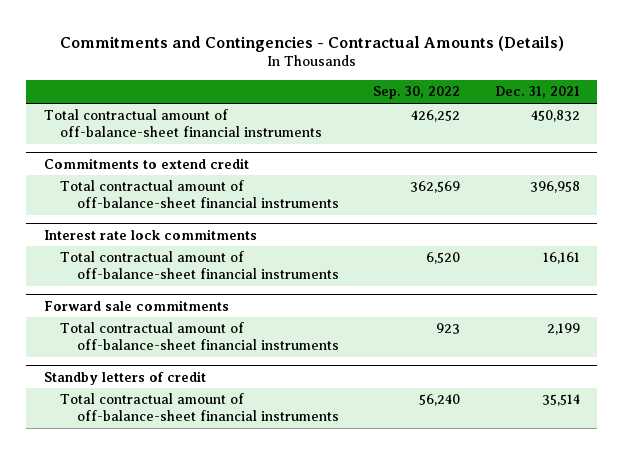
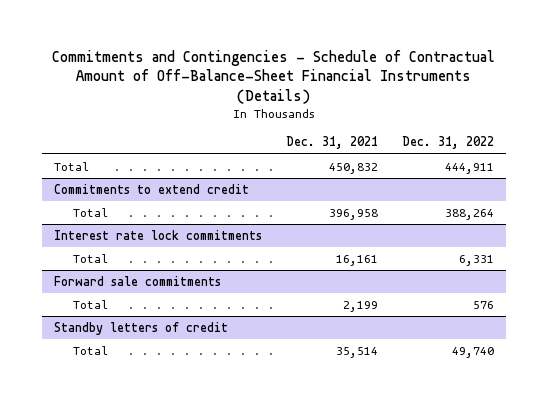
- Commitments and Contingencies - Contractual Amounts (Details)
+ Commitments and Contingencies - Schedule of Contractual Amount of Off-Balance-Sheet Financial Instruments (Details)
- | Sep. 30, 2022 | Dec. 31, 2021
+ | Dec. 31, 2021 | Dec. 31, 2022
- Total contractual amount of off-balance-sheet financial instruments | 426,252 | 450,832
+ Total | 450,832 | 444,911
@ Commitments to extend credit
- Total contractual amount of off-balance-sheet financial instruments | 362,569 | 396,958
+ Total | 396,958 | 388,264
@ Interest rate lock commitments
- Total contractual amount of off-balance-sheet financial instruments | 6,520 | 16,161
+ Total | 16,161 | 6,331
@ Forward sale commitments
- Total contractual amount of off-balance-sheet financial instruments | 923 | 2,199
+ Total | 2,199 | 576
@ Standby letters of credit
- Total contractual amount of off-balance-sheet financial instruments | 56,240 | 35,514
+ Total | 35,514 | 49,740

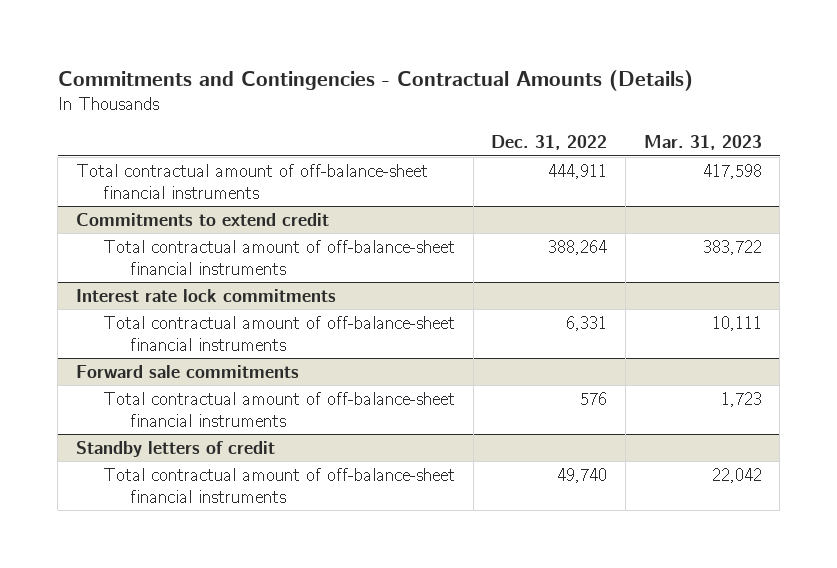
- Commitments and Contingencies - Schedule of Contractual Amount of Off-Balance-Sheet Financial Instruments (Details)
+ Commitments and Contingencies - Contractual Amounts (Details)
- | Dec. 31, 2021 | Dec. 31, 2022
+ | Dec. 31, 2022 | Mar. 31, 2023
- Total | 450,832 | 444,911
+ Total contractual amount of off-balance-sheet financial instruments | 444,911 | 417,598
@ Commitments to extend credit
- Total | 396,958 | 388,264
+ Total contractual amount of off-balance-sheet financial instruments | 388,264 | 383,722
@ Interest rate lock commitments
- Total | 16,161 | 6,331
+ Total contractual amount of off-balance-sheet financial instruments | 6,331 | 10,111
@ Forward sale commitments
- Total | 2,199 | 576
+ Total contractual amount of off-balance-sheet financial instruments | 576 | 1,723
@ Standby letters of credit
- Total | 35,514 | 49,740
+ Total contractual amount of off-balance-sheet financial instruments | 49,740 | 22,042

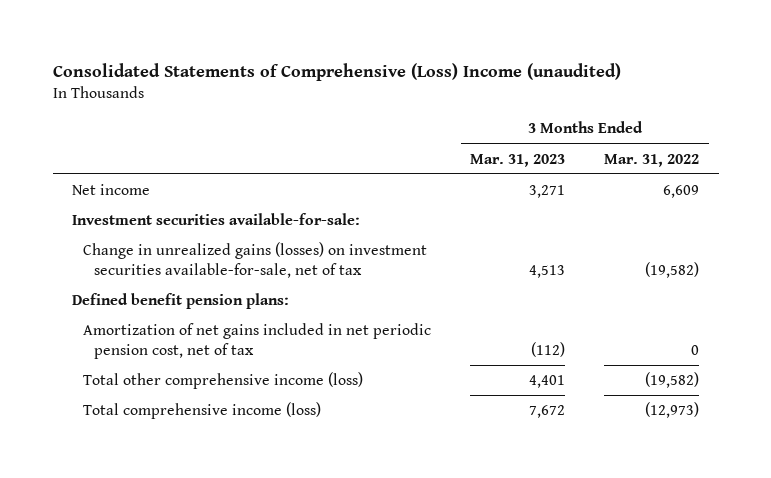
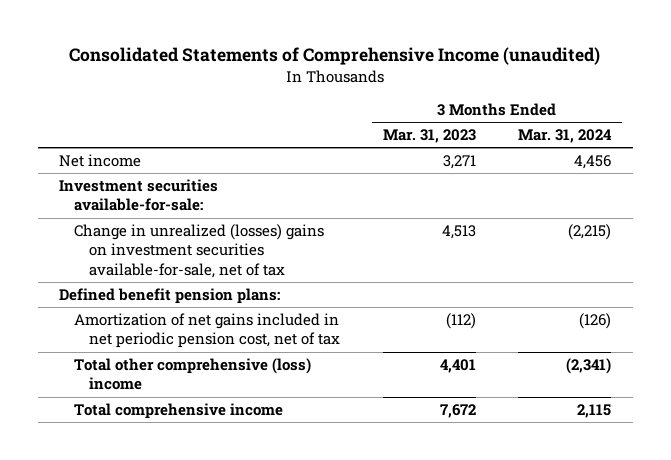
- Consolidated Statements of Comprehensive (Loss) Income (unaudited)
+ Consolidated Statements of Comprehensive Income (unaudited)
- | 3 Months Ended Mar. 31, 2023 | 3 Months Ended Mar. 31, 2022
+ | 3 Months Ended Mar. 31, 2023 | 3 Months Ended Mar. 31, 2024
- Change in unrealized gains (losses) on investment securities available-for-sale, net of tax | 4,513 | (19,582)
+ Change in unrealized (losses) gains on investment securities available-for-sale, net of tax | 4,513 | (2,215)
- Total other comprehensive income (loss) | 4,401 | (19,582)
- Total comprehensive income (loss) | 7,672 | (12,973)
+ Total other comprehensive (loss) income | 4,401 | (2,341)
+ Total comprehensive income | 7,672 | 2,115

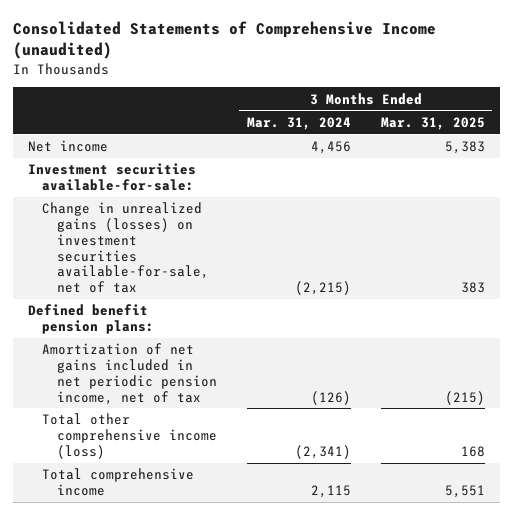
- | 3 Months Ended Mar. 31, 2023 | 3 Months Ended Mar. 31, 2024
+ | 3 Months Ended Mar. 31, 2024 | 3 Months Ended Mar. 31, 2025
- Change in unrealized (losses) gains on investment securities available-for-sale, net of tax | 4,513 | (2,215)
+ Change in unrealized gains (losses) on investment securities available-for-sale, net of tax | (2,215) | 383
- Amortization of net gains included in net periodic pension cost, net of tax | (112) | (126)
- Total other comprehensive (loss) income | 4,401 | (2,341)
+ Amortization of net gains included in net periodic pension income, net of tax | (126) | (215)
+ Total other comprehensive income (loss) | (2,341) | 168

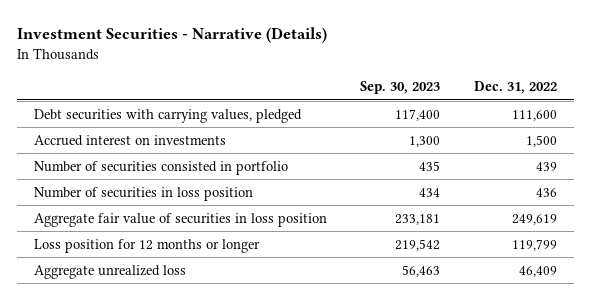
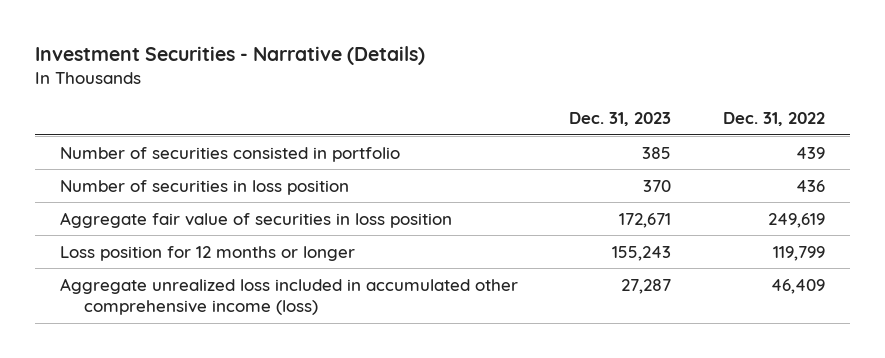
- | Sep. 30, 2023 | Dec. 31, 2022
+ | Dec. 31, 2023 | Dec. 31, 2022
- Debt securities with carrying values, pledged | 117,400 | 111,600
- Accrued interest on investments | 1,300 | 1,500
- Aggregate unrealized loss | 56,463 | 46,409
+ Aggregate unrealized loss included in accumulated other comprehensive income (loss) | 27,287 | 46,409

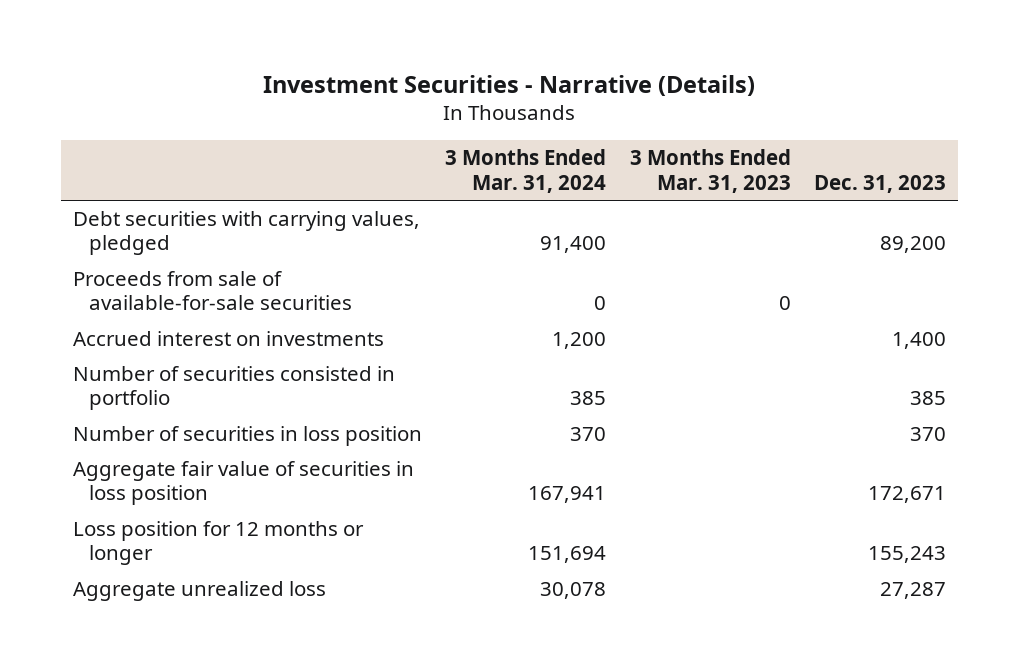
- | Dec. 31, 2023 | Dec. 31, 2022
+ | 3 Months Ended Mar. 31, 2024 | 3 Months Ended Mar. 31, 2023 | Dec. 31, 2023
+ Debt securities with carrying values, pledged | 91,400 | | 89,200
+ Proceeds from sale of available-for-sale securities | 0 | 0 |
+ Accrued interest on investments | 1,200 | | 1,400
- Aggregate unrealized loss included in accumulated other comprehensive income (loss) | 27,287 | 46,409
+ Aggregate unrealized loss | 30,078 | | 27,287

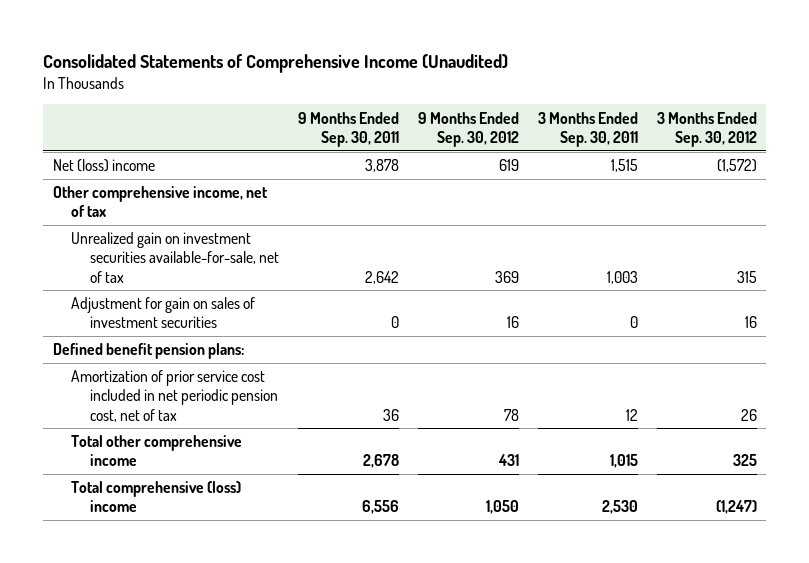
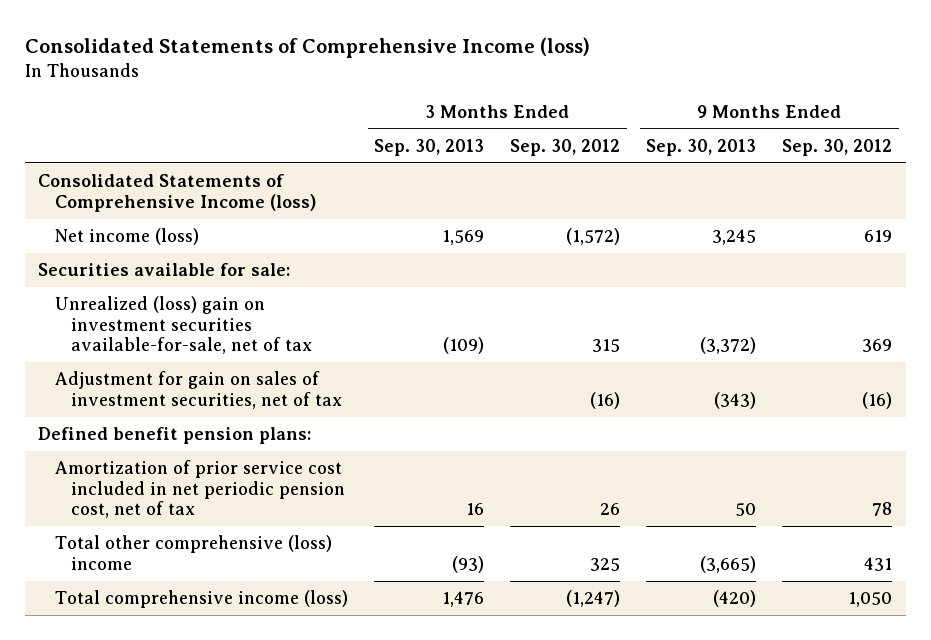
- Consolidated Statements of Comprehensive Income (Unaudited)
+ Consolidated Statements of Comprehensive Income (loss)
- | 9 Months Ended Sep. 30, 2011 | 9 Months Ended Sep. 30, 2012 | 3 Months Ended Sep. 30, 2011 | 3 Months Ended Sep. 30, 2012
+ | 3 Months Ended Sep. 30, 2013 | 3 Months Ended Sep. 30, 2012 | 9 Months Ended Sep. 30, 2013 | 9 Months Ended Sep. 30, 2012
- Net (loss) income | 3,878 | 619 | 1,515 | (1,572)
- Other comprehensive income, net of tax
- Unrealized gain on investment securities available-for-sale, net of tax | 2,642 | 369 | 1,003 | 315
- Adjustment for gain on sales of investment securities | 0 | 16 | 0 | 16
+ Consolidated Statements of Comprehensive Income (loss)
+ Net income (loss) | 1,569 | (1,572) | 3,245 | 619
+ Securities available for sale:
+ Unrealized (loss) gain on investment securities available-for-sale, net of tax | (109) | 315 | (3,372) | 369
+ Adjustment for gain on sales of investment securities, net of tax | | (16) | (343) | (16)
- Total other comprehensive income | 2,678 | 431 | 1,015 | 325
- Total comprehensive (loss) income | 6,556 | 1,050 | 2,530 | (1,247)
+ Total other comprehensive (loss) income | (93) | 325 | (3,665) | 431
+ Total comprehensive income (loss) | 1,476 | (1,247) | (420) | 1,050

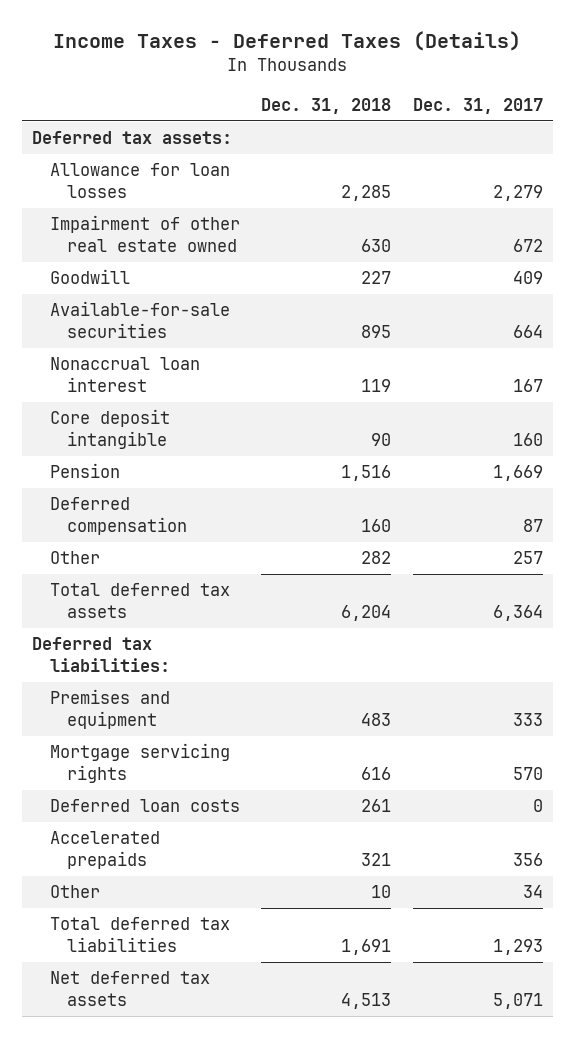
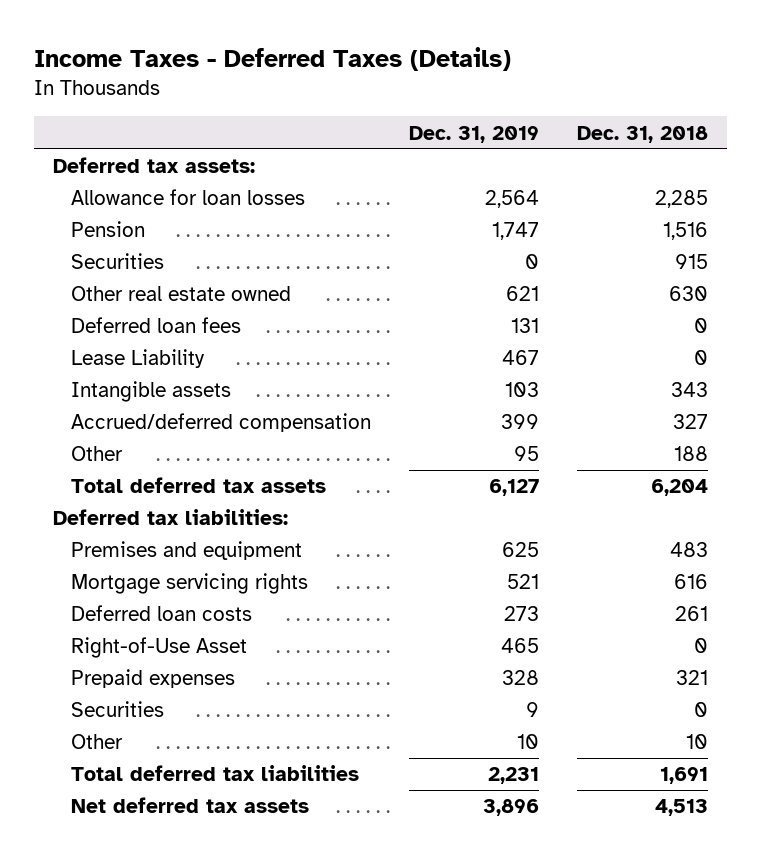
- | Dec. 31, 2018 | Dec. 31, 2017
+ | Dec. 31, 2019 | Dec. 31, 2018
- Impairment of other real estate owned | 630 | 672
- Goodwill | 227 | 409
- Available-for-sale securities | 895 | 664
- Nonaccrual loan interest | 119 | 167
- Core deposit intangible | 90 | 160
- Deferred compensation | 160 | 87
- Other | 282 | 257
+ Securities | 0 | 915
+ Other real estate owned | 621 | 630
+ Deferred loan fees | 131 | 0
+ Lease Liability | 467 | 0
+ Intangible assets | 103 | 343
+ Accrued/deferred compensation | 399 | 327
+ Other | 95 | 188
- Accelerated prepaids | 321 | 356
+ Right-of-Use Asset | 465 | 0
+ Prepaid expenses | 328 | 321
+ Securities | 9 | 0

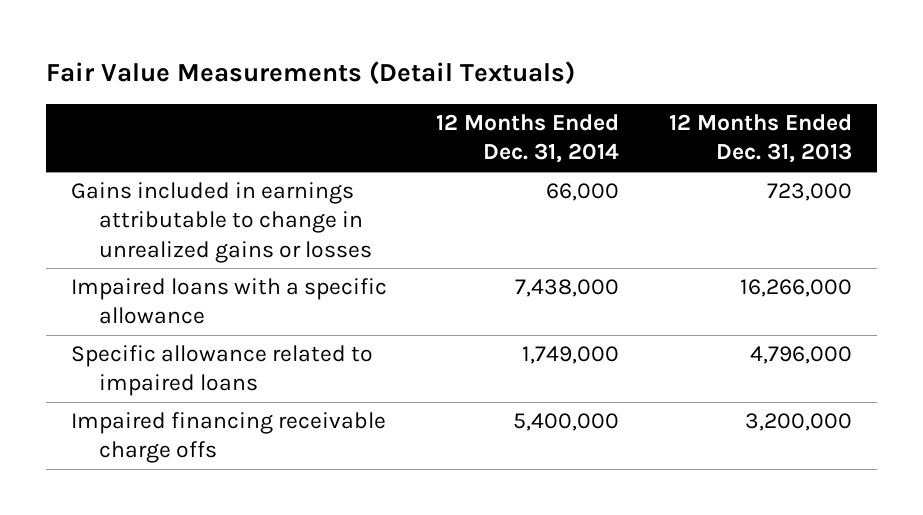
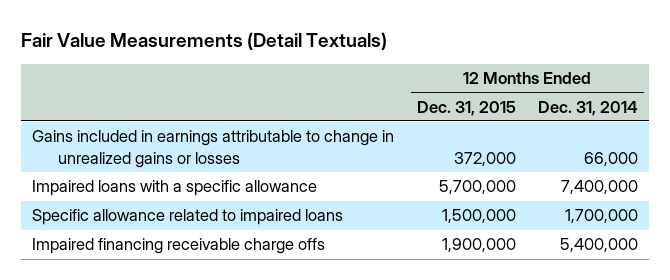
- | 12 Months Ended Dec. 31, 2014 | 12 Months Ended Dec. 31, 2013
+ | 12 Months Ended Dec. 31, 2015 | 12 Months Ended Dec. 31, 2014
- Impaired loans with a specific allowance | 7,438,000 | 16,266,000
- Specific allowance related to impaired loans | 1,749,000 | 4,796,000
+ Impaired loans with a specific allowance | 5,700,000 | 7,400,000
+ Specific allowance related to impaired loans | 1,500,000 | 1,700,000

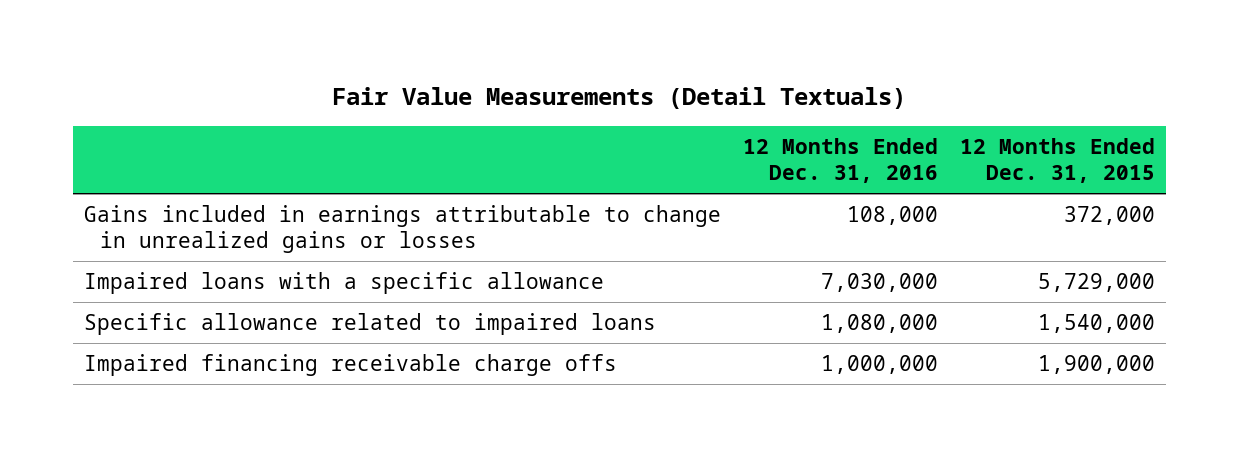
- | 12 Months Ended Dec. 31, 2015 | 12 Months Ended Dec. 31, 2014
+ | 12 Months Ended Dec. 31, 2016 | 12 Months Ended Dec. 31, 2015
- Impaired loans with a specific allowance | 5,700,000 | 7,400,000
- Specific allowance related to impaired loans | 1,500,000 | 1,700,000
+ Impaired loans with a specific allowance | 7,030,000 | 5,729,000
+ Specific allowance related to impaired loans | 1,080,000 | 1,540,000

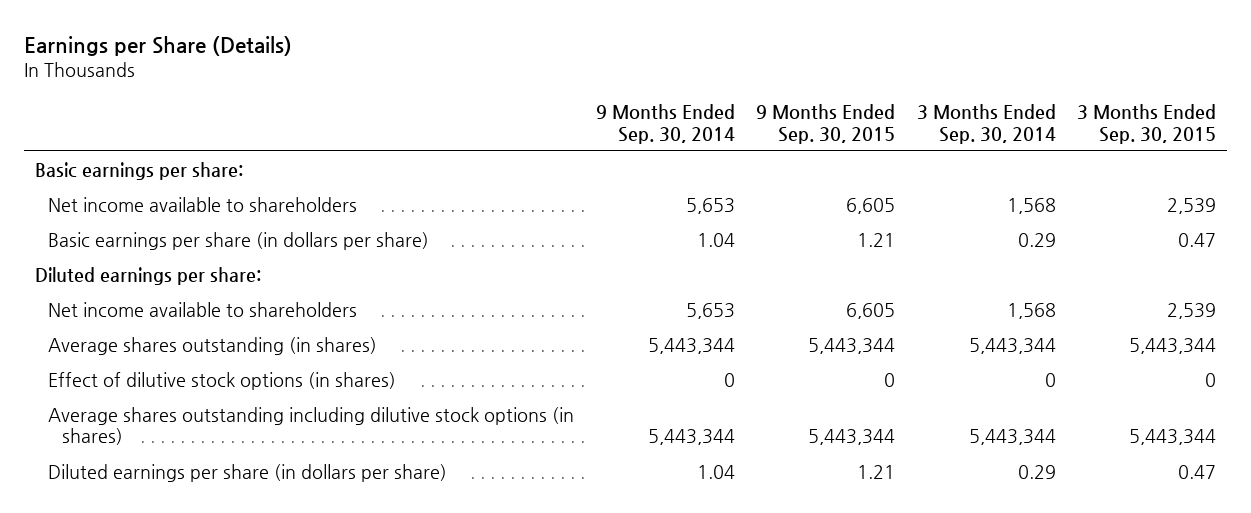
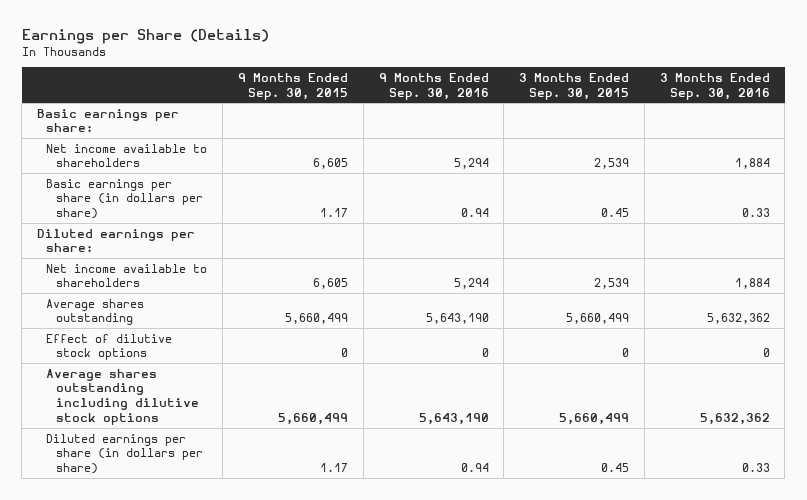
- | 9 Months Ended Sep. 30, 2014 | 9 Months Ended Sep. 30, 2015 | 3 Months Ended Sep. 30, 2014 | 3 Months Ended Sep. 30, 2015
+ | 9 Months Ended Sep. 30, 2015 | 9 Months Ended Sep. 30, 2016 | 3 Months Ended Sep. 30, 2015 | 3 Months Ended Sep. 30, 2016
- Basic earnings per share (in dollars per share) | 1.04 | 1.21 | 0.29 | 0.47
+ Basic earnings per share (in dollars per share) | 1.17 | 0.94 | 0.45 | 0.33
- Average shares outstanding (in shares) | 5,443,344 | 5,443,344 | 5,443,344 | 5,443,344
- Effect of dilutive stock options (in shares) | 0 | 0 | 0 | 0
- Average shares outstanding including dilutive stock options (in shares) | 5,443,344 | 5,443,344 | 5,443,344 | 5,443,344
- Diluted earnings per share (in dollars per share) | 1.04 | 1.21 | 0.29 | 0.47
+ Average shares outstanding | 5,660,499 | 5,643,190 | 5,660,499 | 5,632,362
+ Effect of dilutive stock options | 0 | 0 | 0 | 0
+ Average shares outstanding including dilutive stock options | 5,660,499 | 5,643,190 | 5,660,499 | 5,632,362
+ Diluted earnings per share (in dollars per share) | 1.17 | 0.94 | 0.45 | 0.33

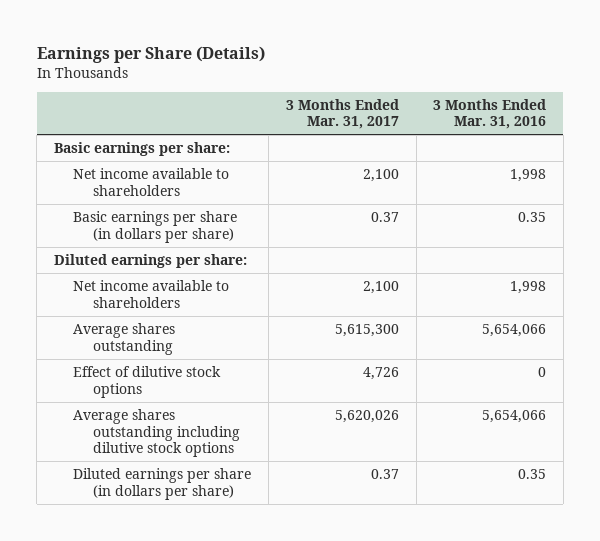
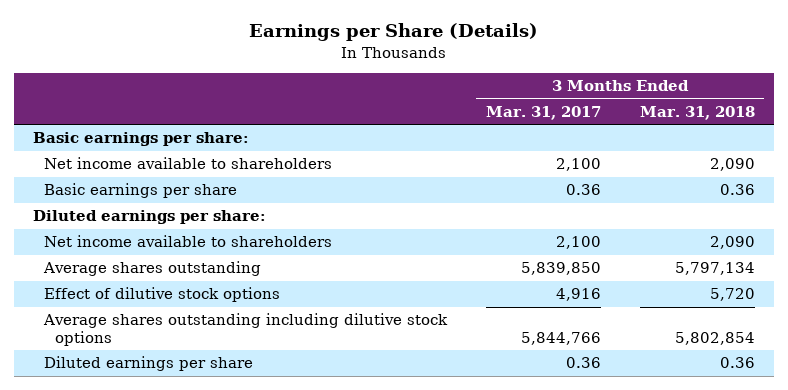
- | 3 Months Ended Mar. 31, 2017 | 3 Months Ended Mar. 31, 2016
+ | 3 Months Ended Mar. 31, 2017 | 3 Months Ended Mar. 31, 2018
- Basic earnings per share (in dollars per share) | 0.37 | 0.35
+ Basic earnings per share | 0.36 | 0.36
- Average shares outstanding | 5,615,300 | 5,654,066
- Effect of dilutive stock options | 4,726 | 0
- Average shares outstanding including dilutive stock options | 5,620,026 | 5,654,066
- Diluted earnings per share (in dollars per share) | 0.37 | 0.35
+ Average shares outstanding | 5,839,850 | 5,797,134
+ Effect of dilutive stock options | 4,916 | 5,720
+ Average shares outstanding including dilutive stock options | 5,844,766 | 5,802,854
+ Diluted earnings per share | 0.36 | 0.36

